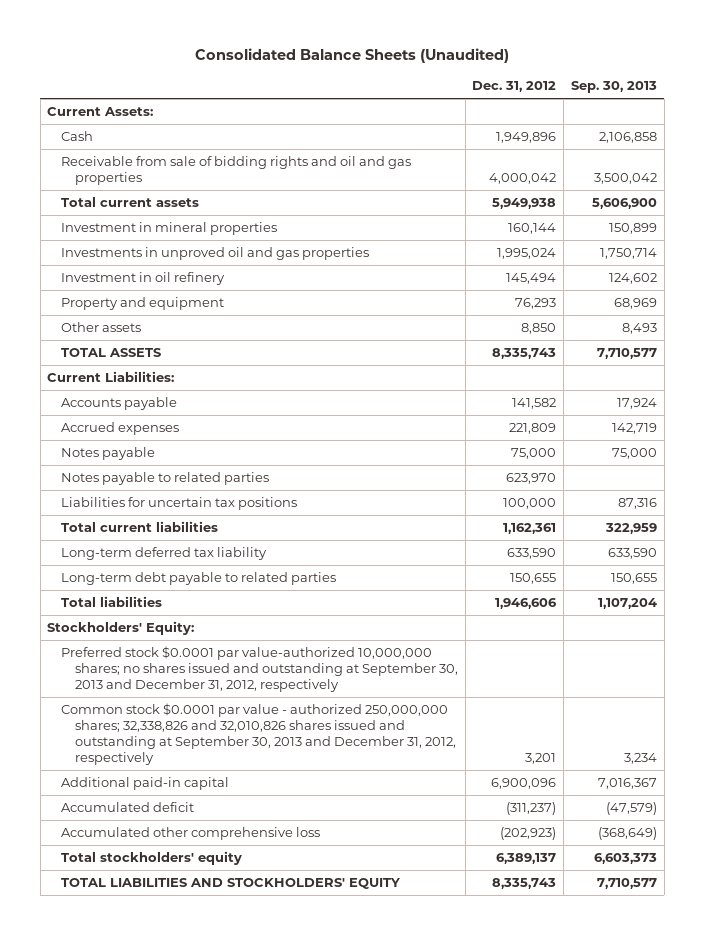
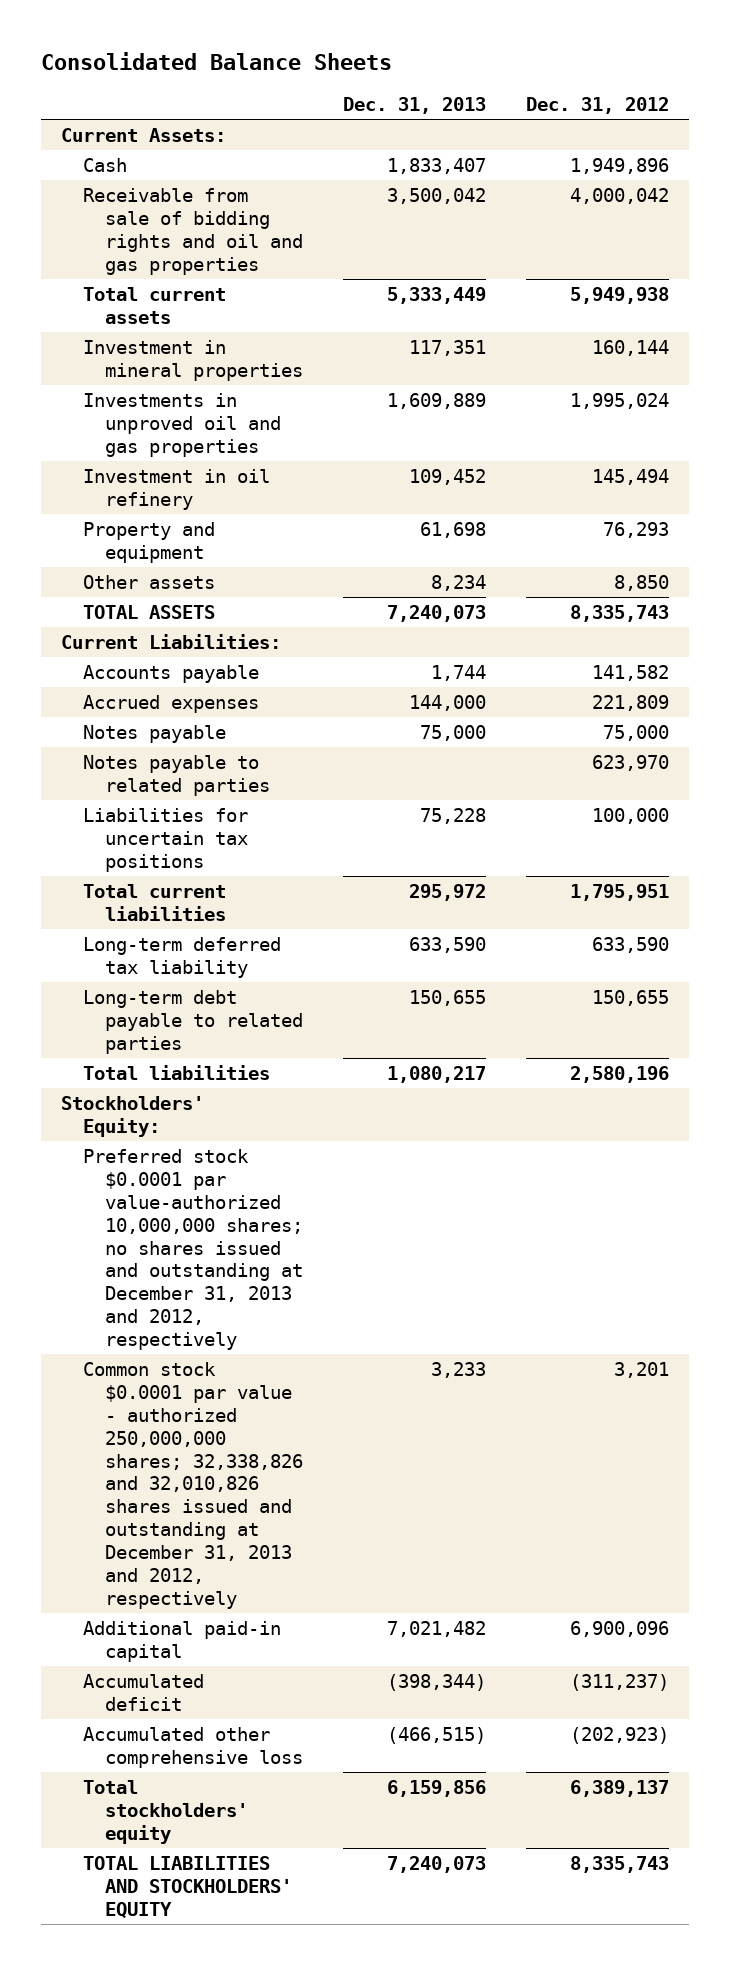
- Consolidated Balance Sheets (Unaudited)
+ Consolidated Balance Sheets
- | Dec. 31, 2012 | Sep. 30, 2013
+ | Dec. 31, 2013 | Dec. 31, 2012
- Total current liabilities | 1,162,361 | 322,959
+ Total current liabilities | 295,972 | 1,795,951
- Total liabilities | 1,946,606 | 1,107,204
+ Total liabilities | 1,080,217 | 2,580,196
- Preferred stock $0.0001 par value-authorized 10,000,000 shares; no shares issued and outstanding at September 30, 2013 and December 31, 2012, respectively
- Common stock $0.0001 par value - authorized 250,000,000 shares; 32,338,826 and 32,010,826 shares issued and outstanding at September 30, 2013 and December 31, 2012, respectively | 3,201 | 3,234
+ Preferred stock $0.0001 par value-authorized 10,000,000 shares; no shares issued and outstanding at December 31, 2013 and 2012, respectively
+ Common stock $0.0001 par value - authorized 250,000,000 shares; 32,338,826 and 32,010,826 shares issued and outstanding at December 31, 2013 and 2012, respectively | 3,233 | 3,201

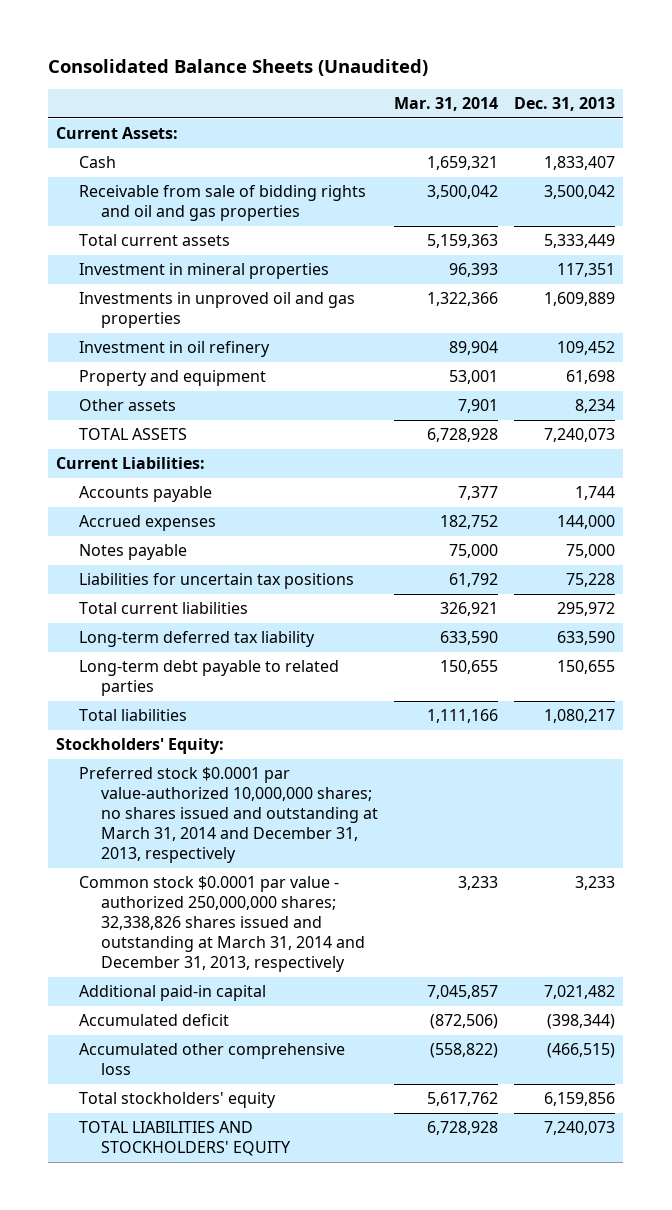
- Consolidated Balance Sheets
+ Consolidated Balance Sheets (Unaudited)
- | Dec. 31, 2013 | Dec. 31, 2012
+ | Mar. 31, 2014 | Dec. 31, 2013
- Notes payable to related parties | | 623,970
- Preferred stock $0.0001 par value-authorized 10,000,000 shares; no shares issued and outstanding at December 31, 2013 and 2012, respectively
- Common stock $0.0001 par value - authorized 250,000,000 shares; 32,338,826 and 32,010,826 shares issued and outstanding at December 31, 2013 and 2012, respectively | 3,233 | 3,201
+ Preferred stock $0.0001 par value-authorized 10,000,000 shares; no shares issued and outstanding at March 31, 2014 and December 31, 2013, respectively
+ Common stock $0.0001 par value - authorized 250,000,000 shares; 32,338,826 shares issued and outstanding at March 31, 2014 and December 31, 2013, respectively | 3,233 | 3,233

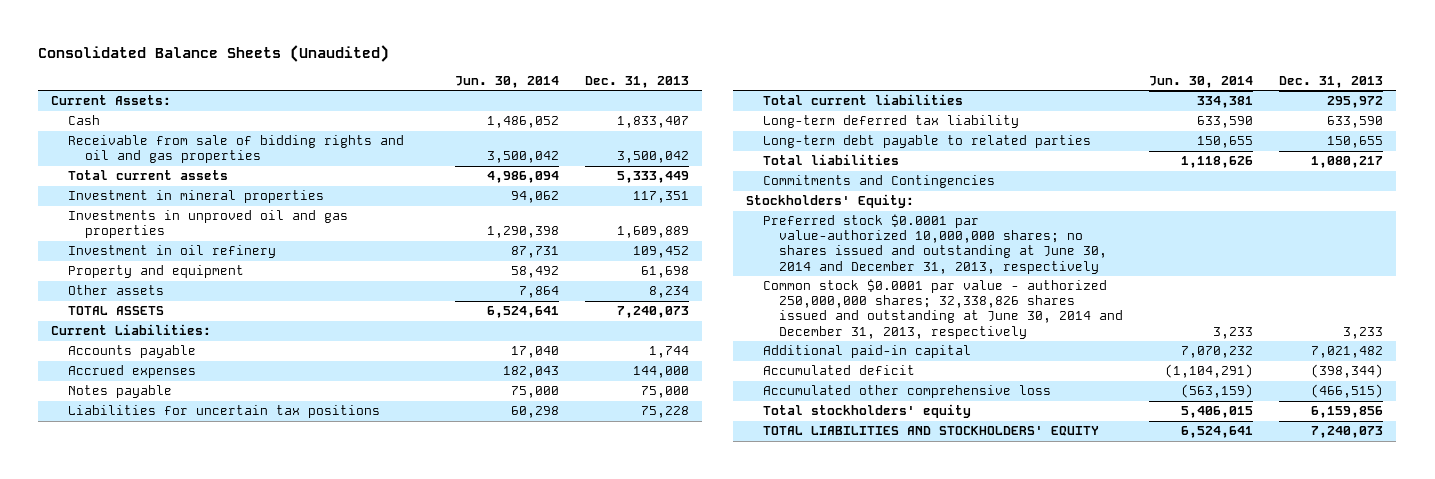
- | Mar. 31, 2014 | Dec. 31, 2013
+ | Jun. 30, 2014 | Dec. 31, 2013
+ Commitments and Contingencies
- Preferred stock $0.0001 par value-authorized 10,000,000 shares; no shares issued and outstanding at March 31, 2014 and December 31, 2013, respectively
- Common stock $0.0001 par value - authorized 250,000,000 shares; 32,338,826 shares issued and outstanding at March 31, 2014 and December 31, 2013, respectively | 3,233 | 3,233
+ Preferred stock $0.0001 par value-authorized 10,000,000 shares; no shares issued and outstanding at June 30, 2014 and December 31, 2013, respectively
+ Common stock $0.0001 par value - authorized 250,000,000 shares; 32,338,826 shares issued and outstanding at June 30, 2014 and December 31, 2013, respectively | 3,233 | 3,233

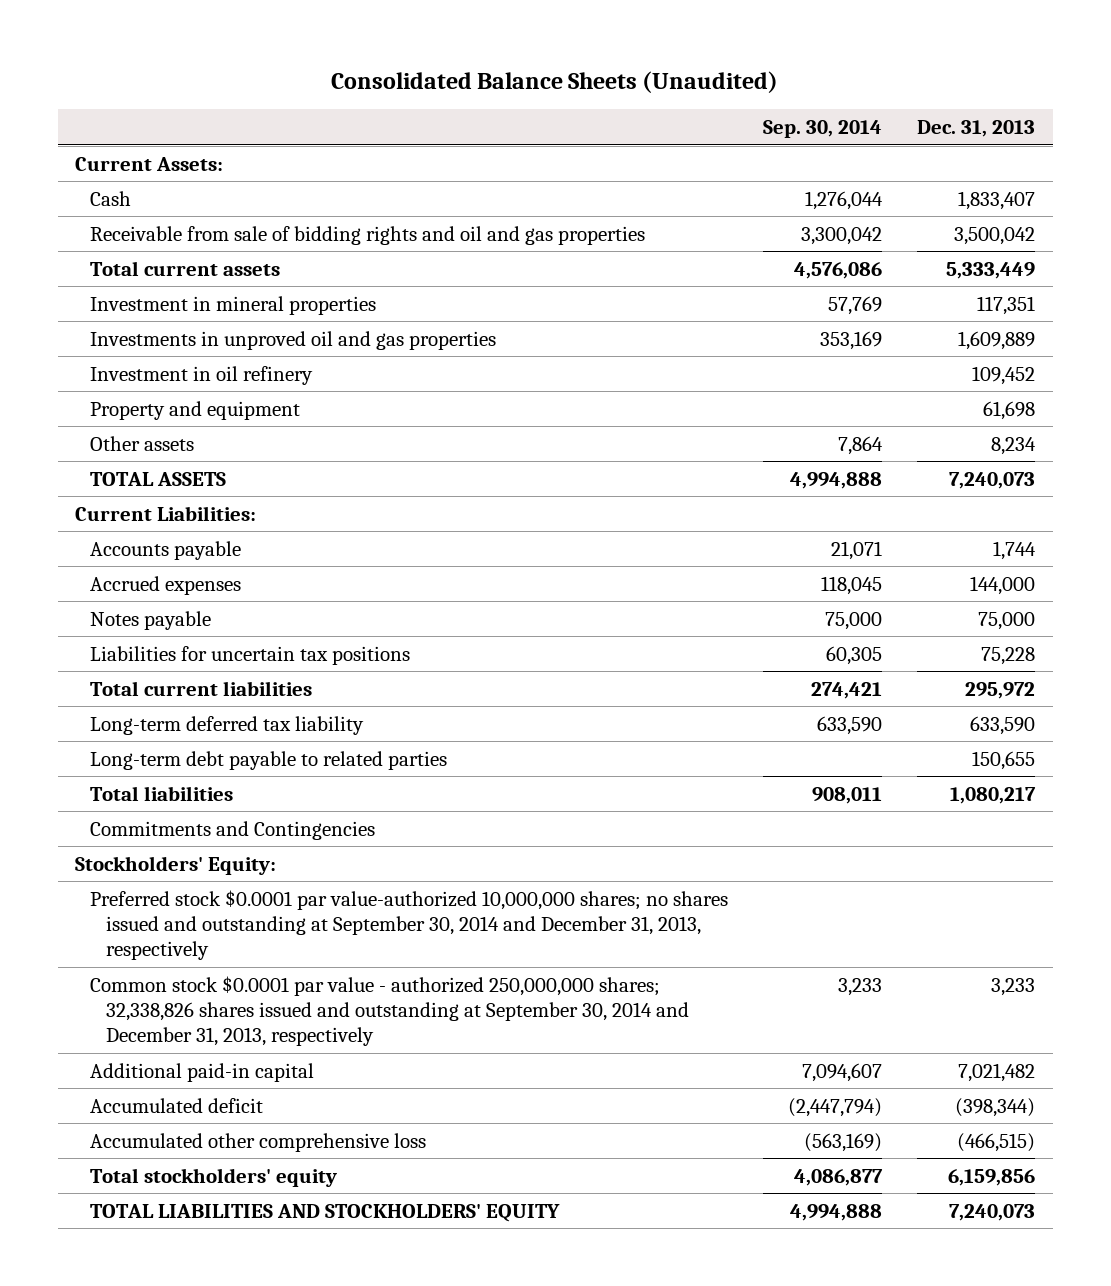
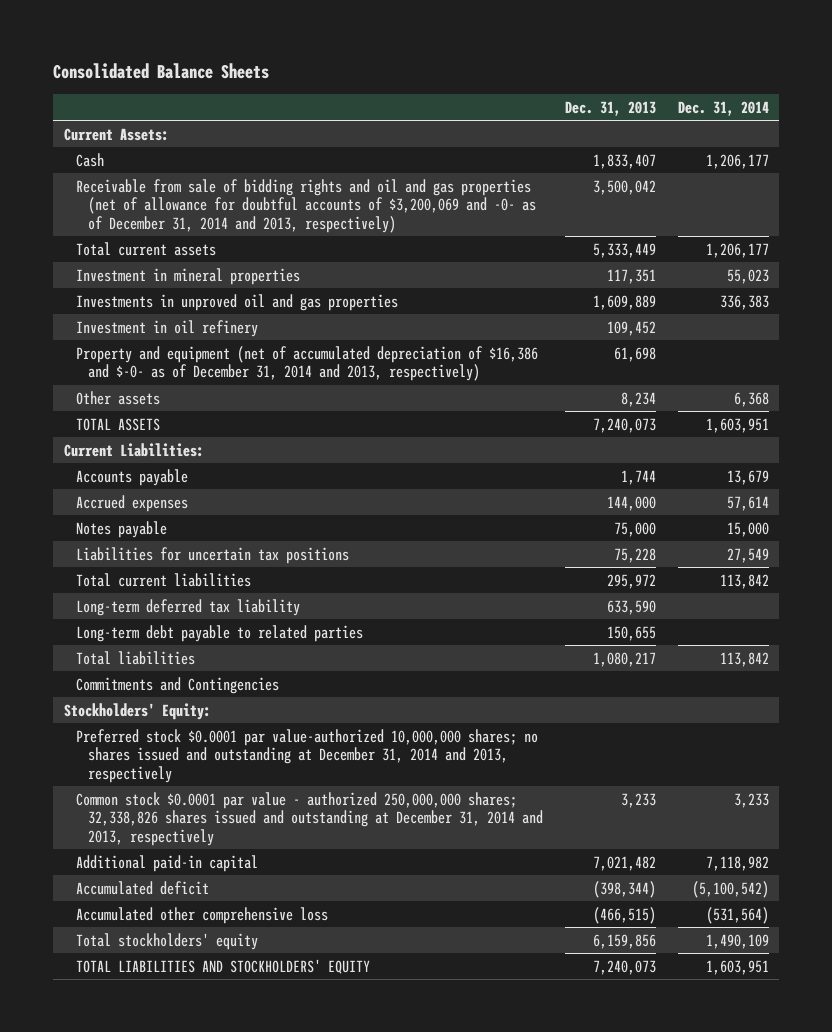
- Consolidated Balance Sheets (Unaudited)
+ Consolidated Balance Sheets
- | Sep. 30, 2014 | Dec. 31, 2013
+ | Dec. 31, 2013 | Dec. 31, 2014
- Receivable from sale of bidding rights and oil and gas properties | 3,300,042 | 3,500,042
+ Receivable from sale of bidding rights and oil and gas properties (net of allowance for doubtful accounts of $3,200,069 and -0- as of December 31, 2014 and 2013, respectively) | 3,500,042 |
- Property and equipment | | 61,698
+ Property and equipment (net of accumulated depreciation of $16,386 and $-0- as of December 31, 2014 and 2013, respectively) | 61,698 |
- Preferred stock $0.0001 par value-authorized 10,000,000 shares; no shares issued and outstanding at September 30, 2014 and December 31, 2013, respectively
- Common stock $0.0001 par value - authorized 250,000,000 shares; 32,338,826 shares issued and outstanding at September 30, 2014 and December 31, 2013, respectively | 3,233 | 3,233
+ Preferred stock $0.0001 par value-authorized 10,000,000 shares; no shares issued and outstanding at December 31, 2014 and 2013, respectively
+ Common stock $0.0001 par value - authorized 250,000,000 shares; 32,338,826 shares issued and outstanding at December 31, 2014 and 2013, respectively | 3,233 | 3,233

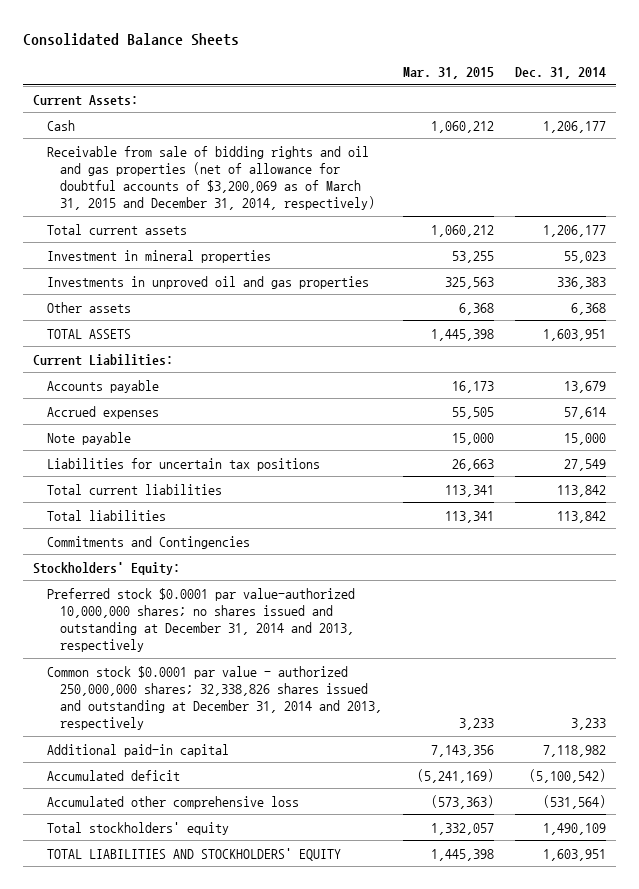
- | Dec. 31, 2013 | Dec. 31, 2014
+ | Mar. 31, 2015 | Dec. 31, 2014
- Receivable from sale of bidding rights and oil and gas properties (net of allowance for doubtful accounts of $3,200,069 and -0- as of December 31, 2014 and 2013, respectively) | 3,500,042 |
+ Receivable from sale of bidding rights and oil and gas properties (net of allowance for doubtful accounts of $3,200,069 as of March 31, 2015 and December 31, 2014, respectively)
- Investment in oil refinery | 109,452 |
- Property and equipment (net of accumulated depreciation of $16,386 and $-0- as of December 31, 2014 and 2013, respectively) | 61,698 |
- Notes payable | 75,000 | 15,000
+ Note payable | 15,000 | 15,000
- Long-term deferred tax liability | 633,590 |
- Long-term debt payable to related parties | 150,655 |

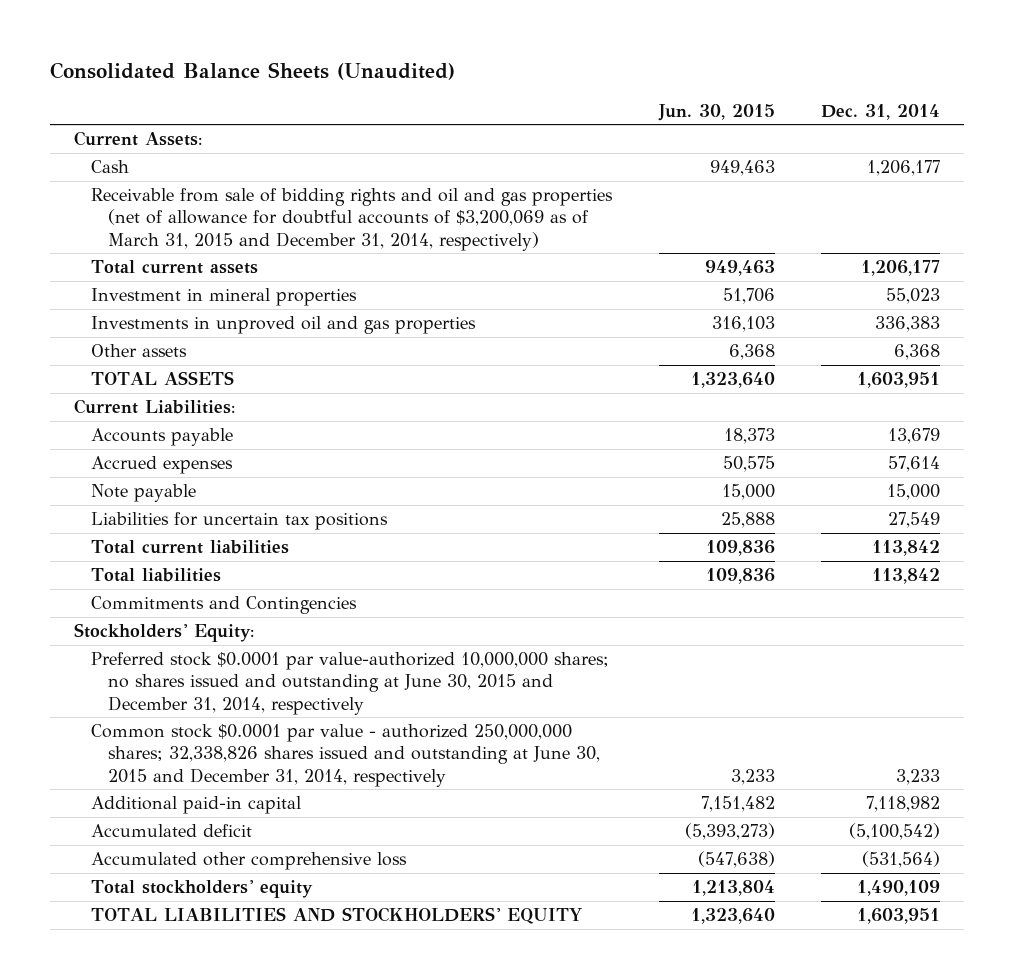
- Consolidated Balance Sheets
+ Consolidated Balance Sheets (Unaudited)
- | Mar. 31, 2015 | Dec. 31, 2014
+ | Jun. 30, 2015 | Dec. 31, 2014
- Preferred stock $0.0001 par value-authorized 10,000,000 shares; no shares issued and outstanding at December 31, 2014 and 2013, respectively
- Common stock $0.0001 par value - authorized 250,000,000 shares; 32,338,826 shares issued and outstanding at December 31, 2014 and 2013, respectively | 3,233 | 3,233
+ Preferred stock $0.0001 par value-authorized 10,000,000 shares; no shares issued and outstanding at June 30, 2015 and December 31, 2014, respectively
+ Common stock $0.0001 par value - authorized 250,000,000 shares; 32,338,826 shares issued and outstanding at June 30, 2015 and December 31, 2014, respectively | 3,233 | 3,233

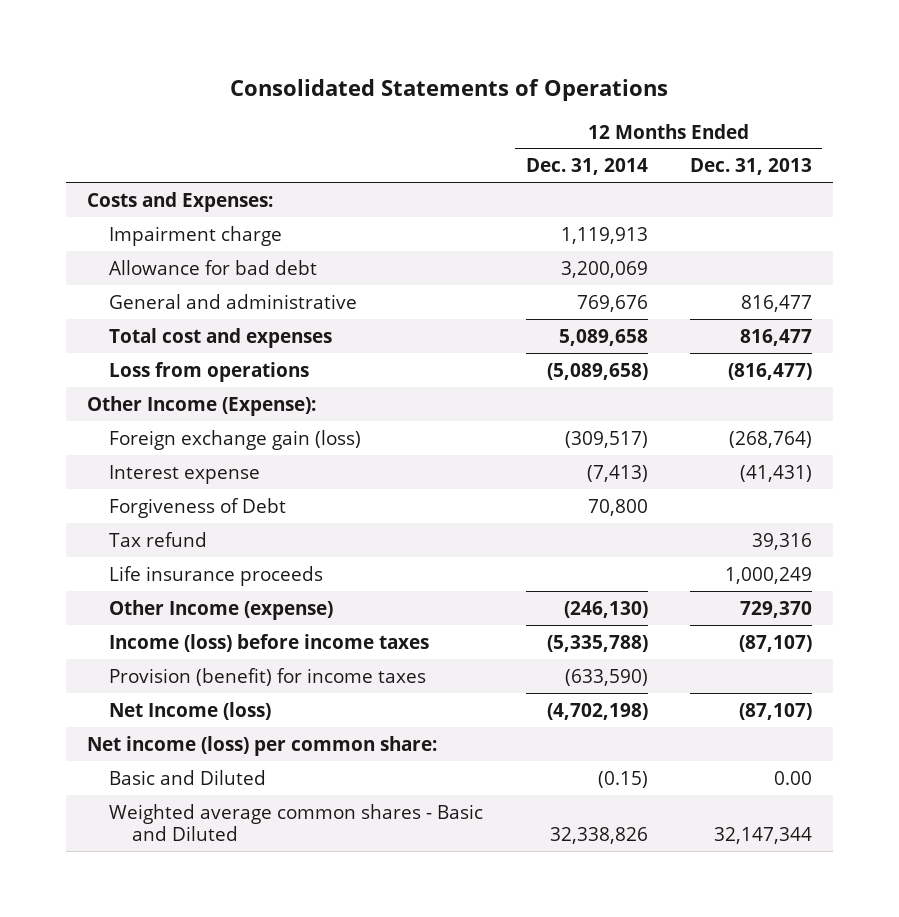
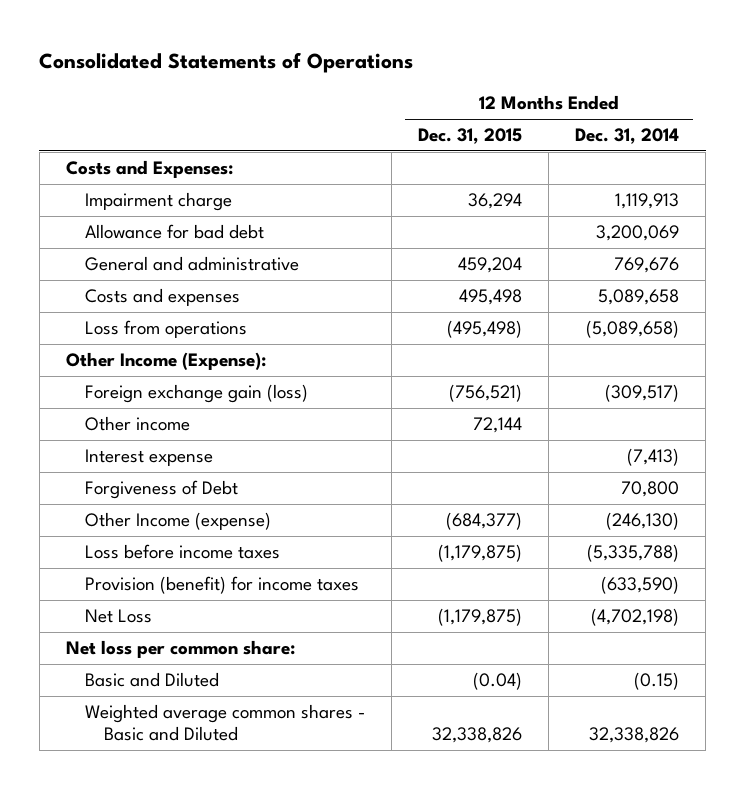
- | 12 Months Ended Dec. 31, 2014 | 12 Months Ended Dec. 31, 2013
+ | 12 Months Ended Dec. 31, 2015 | 12 Months Ended Dec. 31, 2014
- Total cost and expenses | 5,089,658 | 816,477
+ Costs and expenses | 495,498 | 5,089,658
+ Other income | 72,144 |
- Tax refund | | 39,316
- Life insurance proceeds | | 1,000,249
- Income (loss) before income taxes | (5,335,788) | (87,107)
+ Loss before income taxes | (1,179,875) | (5,335,788)
- Net Income (loss) | (4,702,198) | (87,107)
- Net income (loss) per common share:
+ Net Loss | (1,179,875) | (4,702,198)
+ Net loss per common share:

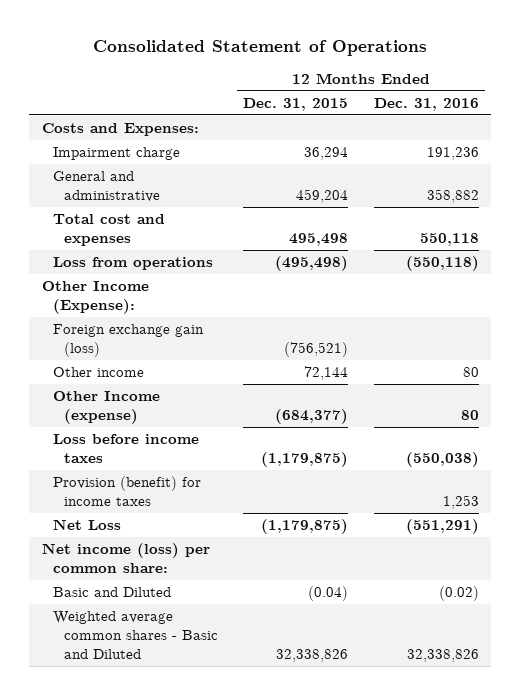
- Consolidated Statements of Operations
+ Consolidated Statement of Operations
- | 12 Months Ended Dec. 31, 2015 | 12 Months Ended Dec. 31, 2014
+ | 12 Months Ended Dec. 31, 2015 | 12 Months Ended Dec. 31, 2016
- Allowance for bad debt | | 3,200,069
- Costs and expenses | 495,498 | 5,089,658
+ Total cost and expenses | 495,498 | 550,118
- Interest expense | | (7,413)
- Forgiveness of Debt | | 70,800
- Net loss per common share:
+ Net income (loss) per common share:

